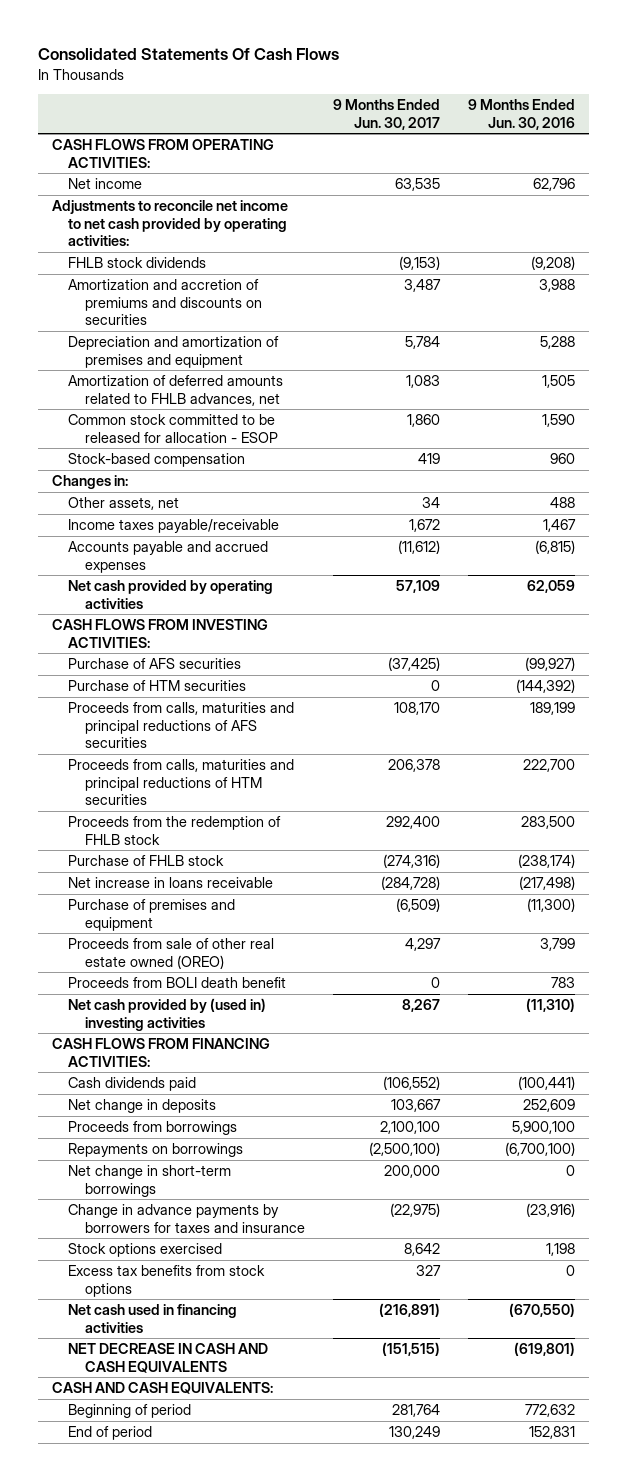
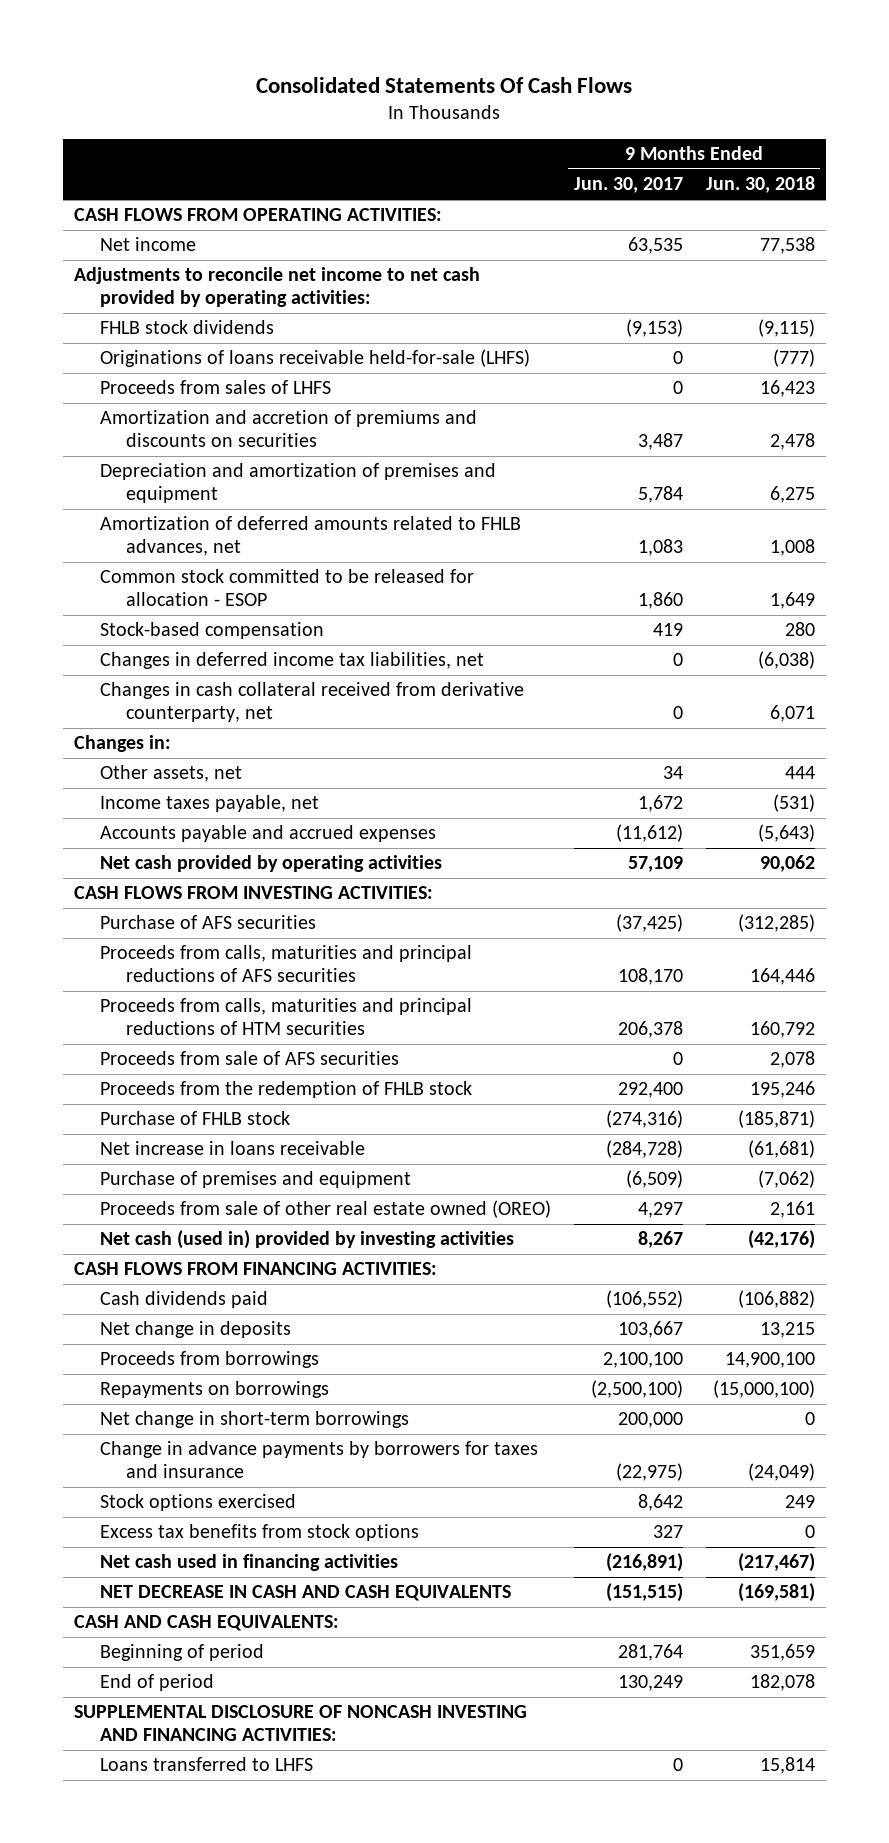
- | 9 Months Ended Jun. 30, 2017 | 9 Months Ended Jun. 30, 2016
+ | 9 Months Ended Jun. 30, 2017 | 9 Months Ended Jun. 30, 2018
+ Originations of loans receivable held-for-sale (LHFS) | 0 | (777)
+ Proceeds from sales of LHFS | 0 | 16,423
+ Changes in deferred income tax liabilities, net | 0 | (6,038)
+ Changes in cash collateral received from derivative counterparty, net | 0 | 6,071
- Income taxes payable/receivable | 1,672 | 1,467
+ Income taxes payable, net | 1,672 | (531)
- Purchase of HTM securities | 0 | (144,392)
+ Proceeds from sale of AFS securities | 0 | 2,078
- Proceeds from BOLI death benefit | 0 | 783
- Net cash provided by (used in) investing activities | 8,267 | (11,310)
+ Net cash (used in) provided by investing activities | 8,267 | (42,176)
+ SUPPLEMENTAL DISCLOSURE OF NONCASH INVESTING AND FINANCING ACTIVITIES:
+ Loans transferred to LHFS | 0 | 15,814

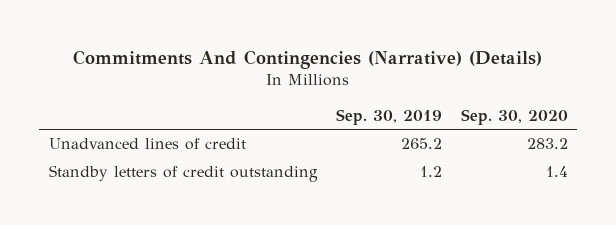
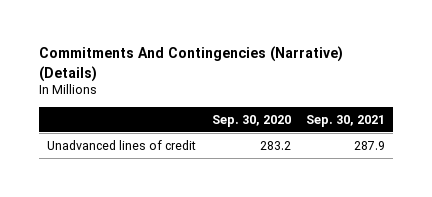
- | Sep. 30, 2019 | Sep. 30, 2020
+ | Sep. 30, 2020 | Sep. 30, 2021
- Standby letters of credit outstanding | 1.2 | 1.4

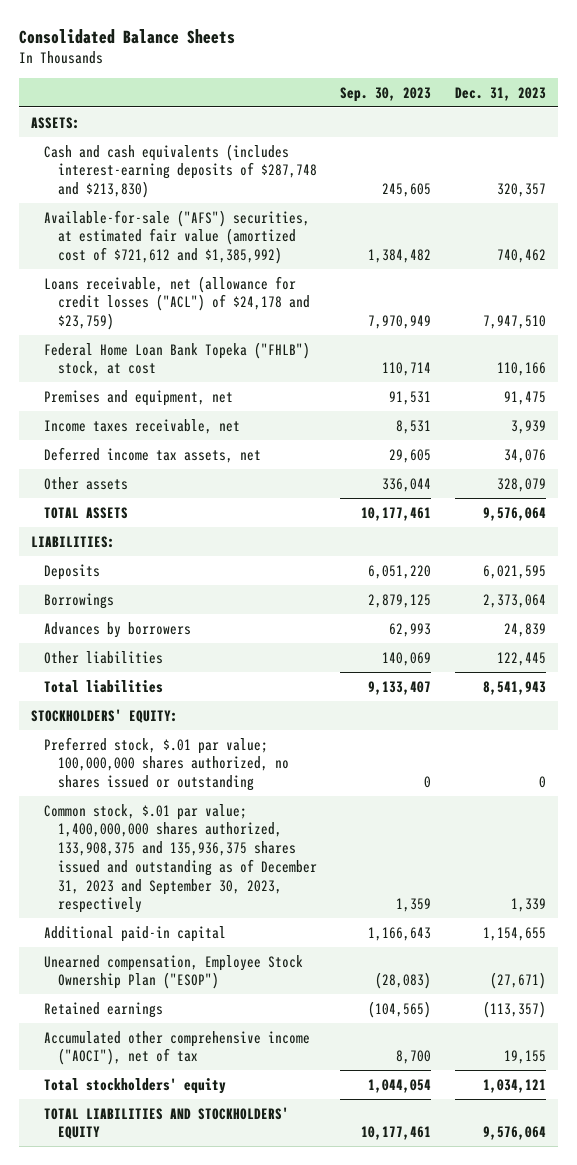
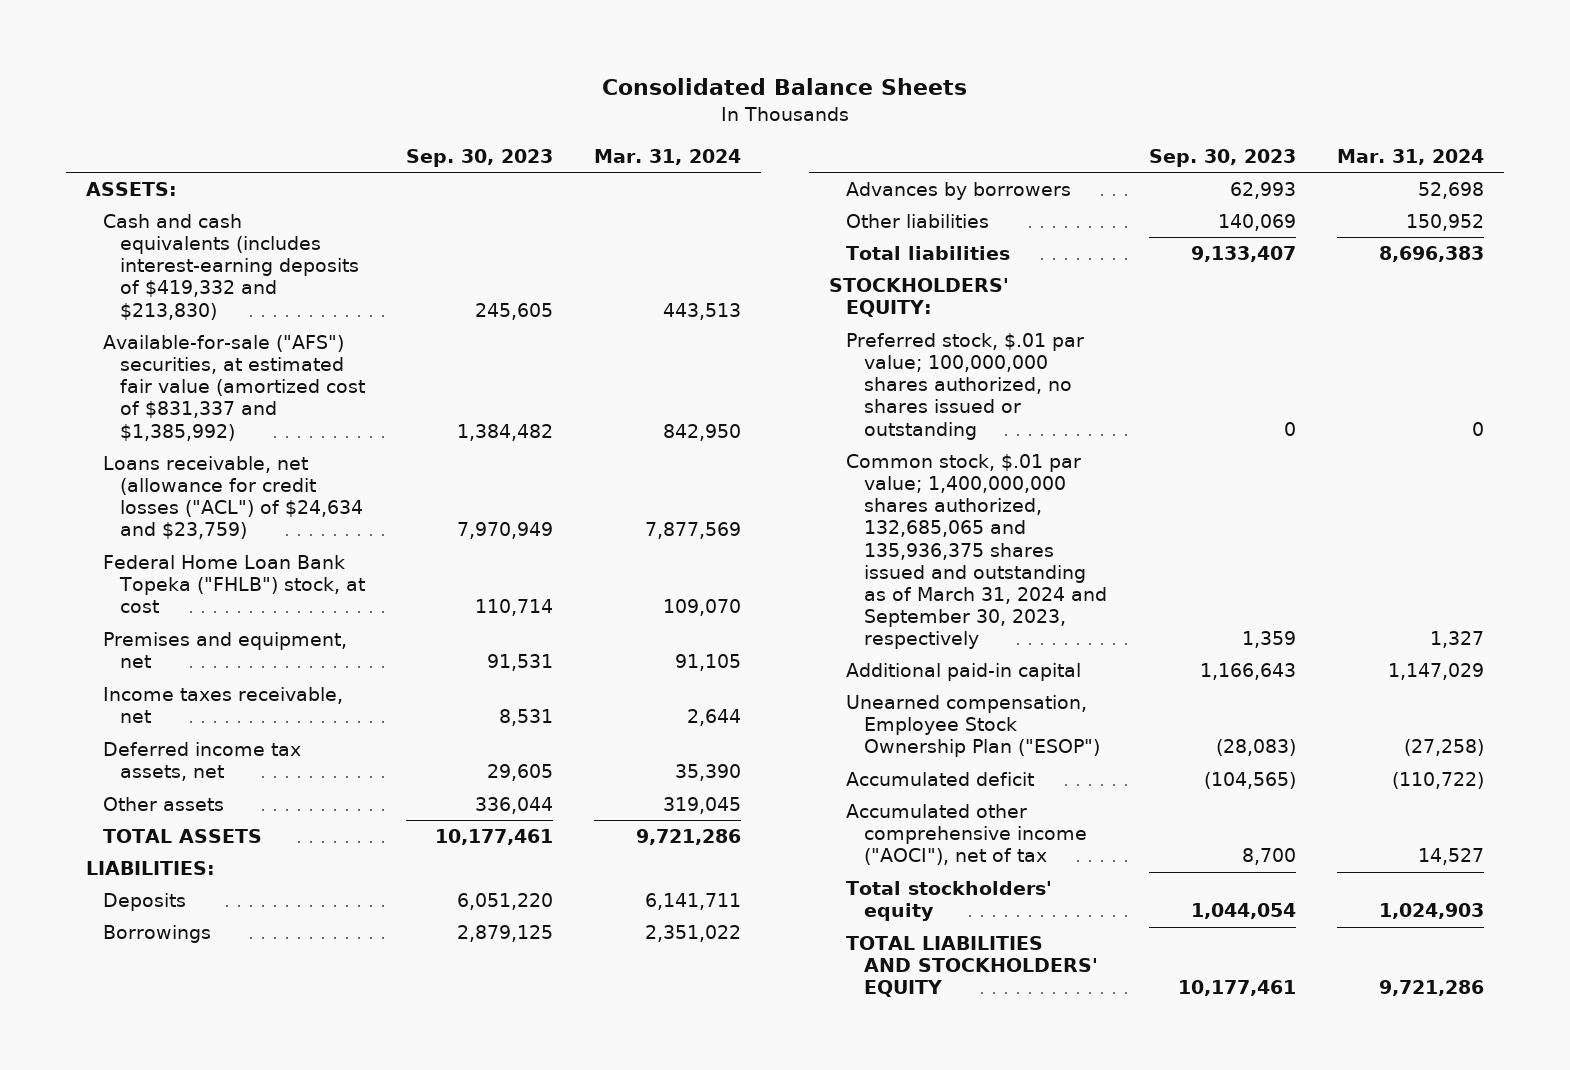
- | Sep. 30, 2023 | Dec. 31, 2023
+ | Sep. 30, 2023 | Mar. 31, 2024
- Cash and cash equivalents (includes interest-earning deposits of $287,748 and $213,830) | 245,605 | 320,357
- Available-for-sale ("AFS") securities, at estimated fair value (amortized cost of $721,612 and $1,385,992) | 1,384,482 | 740,462
- Loans receivable, net (allowance for credit losses ("ACL") of $24,178 and $23,759) | 7,970,949 | 7,947,510
+ Cash and cash equivalents (includes interest-earning deposits of $419,332 and $213,830) | 245,605 | 443,513
+ Available-for-sale ("AFS") securities, at estimated fair value (amortized cost of $831,337 and $1,385,992) | 1,384,482 | 842,950
+ Loans receivable, net (allowance for credit losses ("ACL") of $24,634 and $23,759) | 7,970,949 | 7,877,569
- Common stock, $.01 par value; 1,400,000,000 shares authorized, 133,908,375 and 135,936,375 shares issued and outstanding as of December 31, 2023 and September 30, 2023, respectively | 1,359 | 1,339
+ Common stock, $.01 par value; 1,400,000,000 shares authorized, 132,685,065 and 135,936,375 shares issued and outstanding as of March 31, 2024 and September 30, 2023, respectively | 1,359 | 1,327
- Retained earnings | (104,565) | (113,357)
+ Accumulated deficit | (104,565) | (110,722)

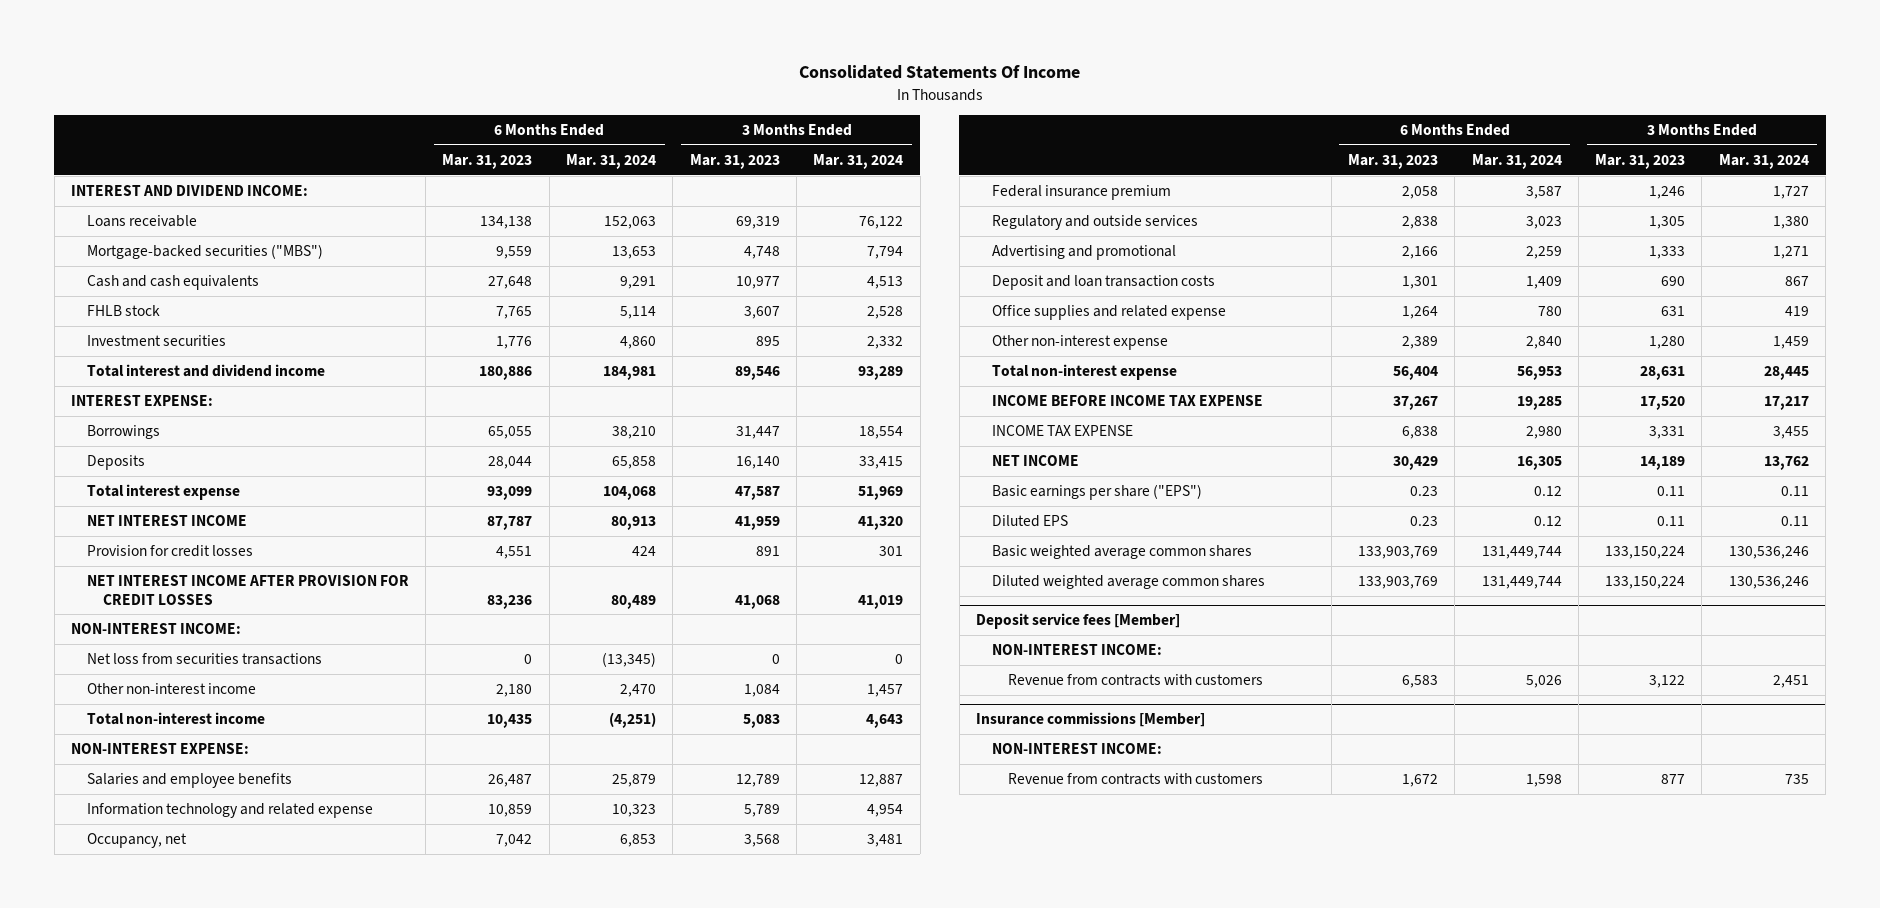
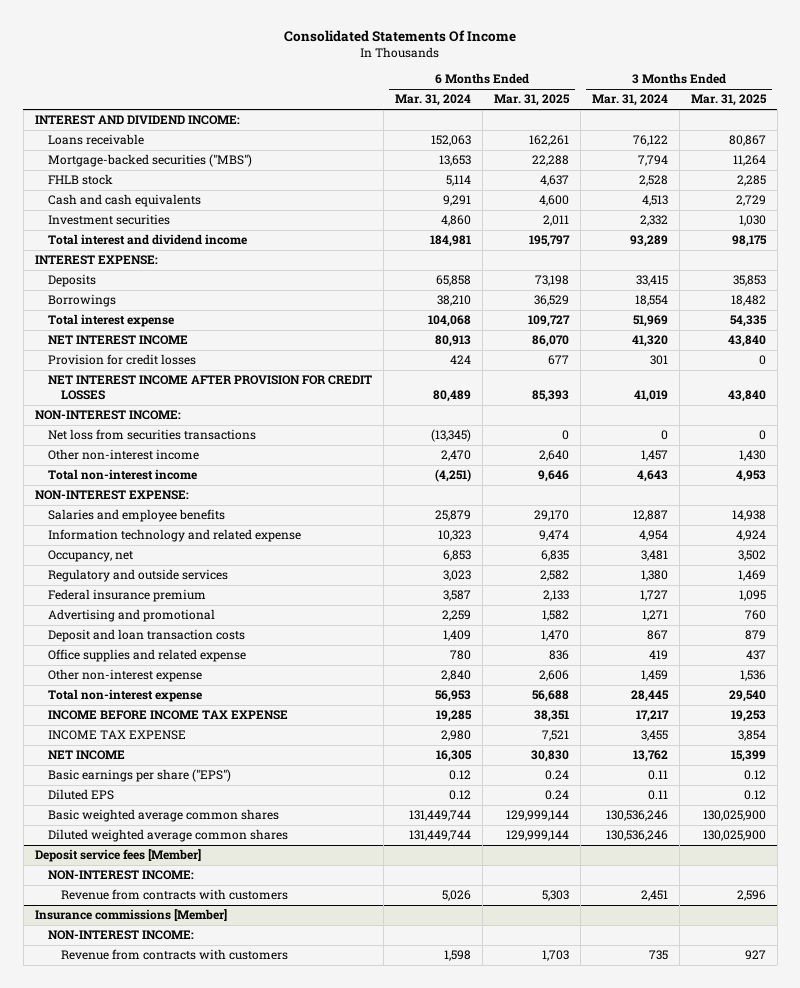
- | 6 Months Ended Mar. 31, 2023 | 6 Months Ended Mar. 31, 2024 | 3 Months Ended Mar. 31, 2023 | 3 Months Ended Mar. 31, 2024
+ | 6 Months Ended Mar. 31, 2024 | 6 Months Ended Mar. 31, 2025 | 3 Months Ended Mar. 31, 2024 | 3 Months Ended Mar. 31, 2025
moved down: Cash and cash equivalents | 9,291 | 4,600 | 4,513 | 2,729
moved down: Borrowings | 38,210 | 36,529 | 18,554 | 18,482
moved down: Federal insurance premium | 3,587 | 2,133 | 1,727 | 1,095

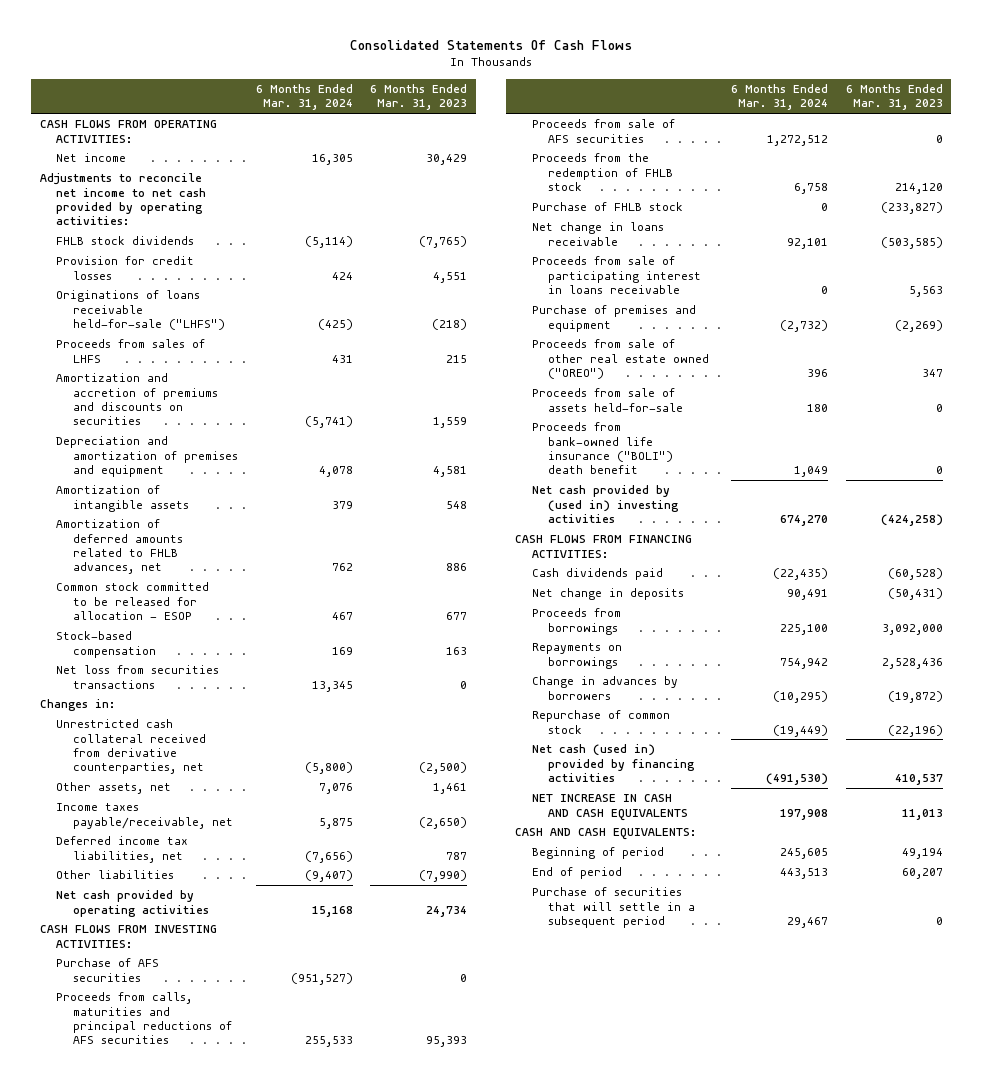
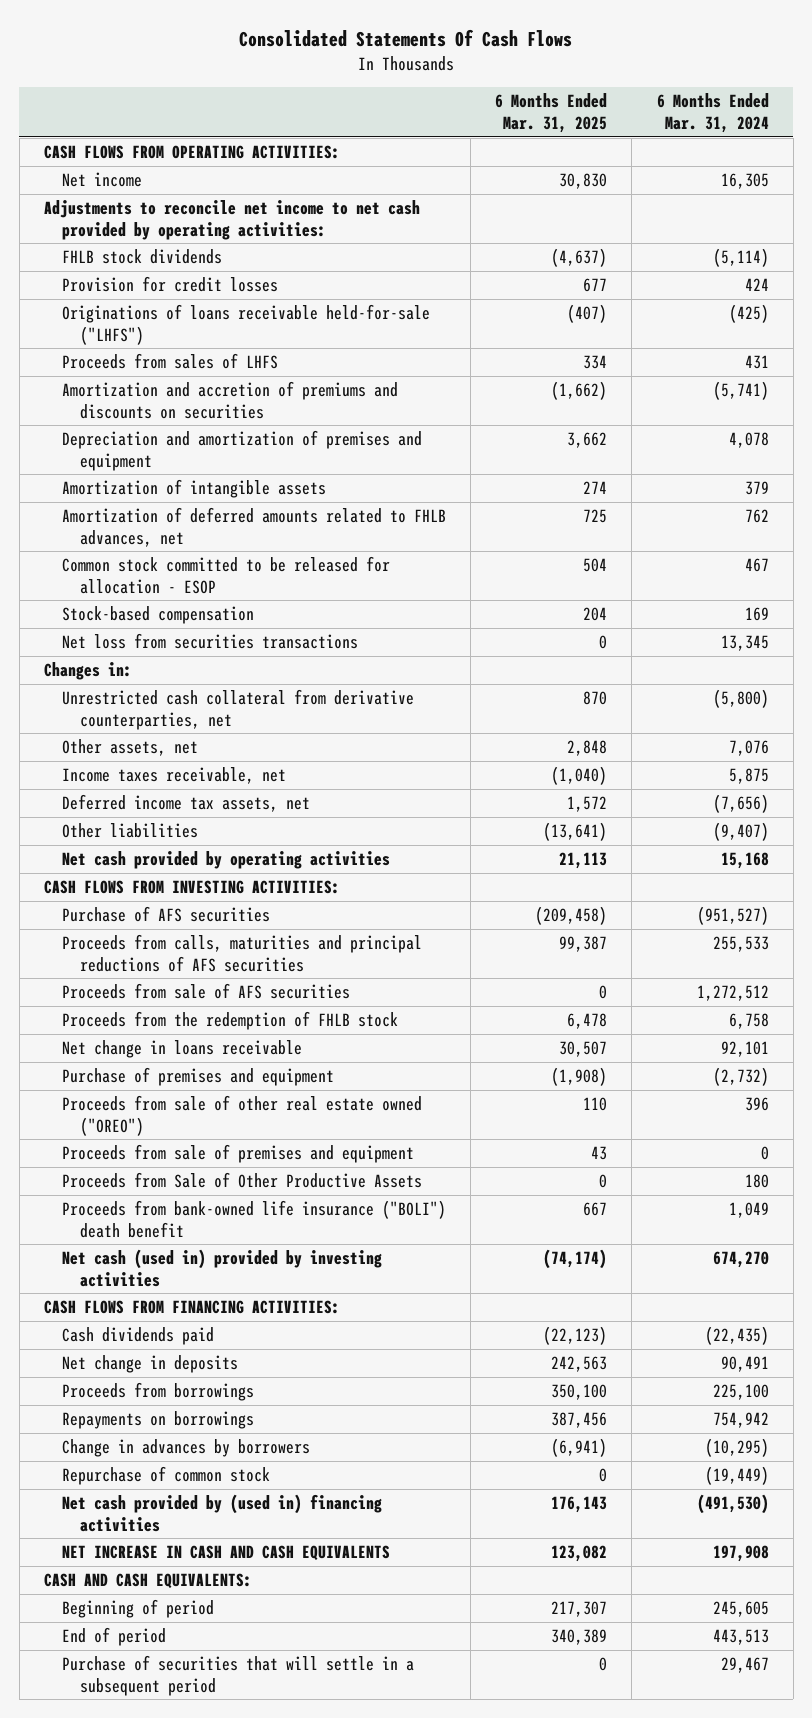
- | 6 Months Ended Mar. 31, 2024 | 6 Months Ended Mar. 31, 2023
+ | 6 Months Ended Mar. 31, 2025 | 6 Months Ended Mar. 31, 2024
- Unrestricted cash collateral received from derivative counterparties, net | (5,800) | (2,500)
+ Unrestricted cash collateral from derivative counterparties, net | 870 | (5,800)
- Income taxes payable/receivable, net | 5,875 | (2,650)
- Deferred income tax liabilities, net | (7,656) | 787
+ Income taxes receivable, net | (1,040) | 5,875
+ Deferred income tax assets, net | 1,572 | (7,656)
- Purchase of FHLB stock | 0 | (233,827)
- Proceeds from sale of participating interest in loans receivable | 0 | 5,563
- Proceeds from sale of assets held-for-sale | 180 | 0
+ Proceeds from sale of premises and equipment | 43 | 0
+ Proceeds from Sale of Other Productive Assets | 0 | 180
- Net cash provided by (used in) investing activities | 674,270 | (424,258)
+ Net cash (used in) provided by investing activities | (74,174) | 674,270
- Net cash (used in) provided by financing activities | (491,530) | 410,537
+ Net cash provided by (used in) financing activities | 176,143 | (491,530)

